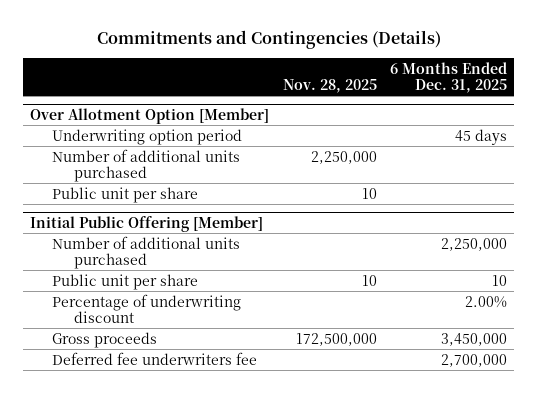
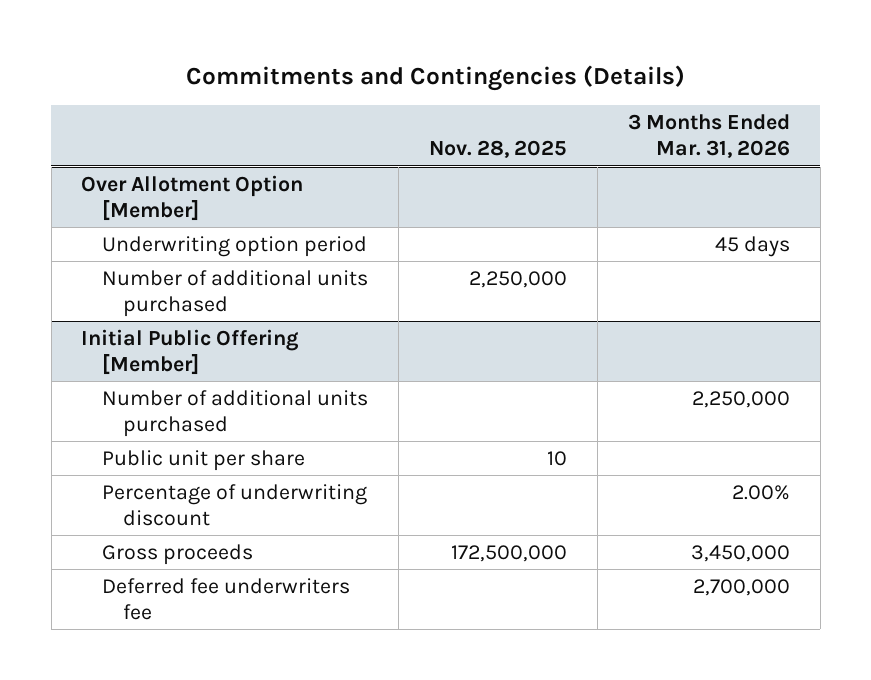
- | Nov. 28, 2025 | 6 Months Ended Dec. 31, 2025
+ | Nov. 28, 2025 | 3 Months Ended Mar. 31, 2026
@ Over Allotment Option [Member]
- Public unit per share | 10 |

